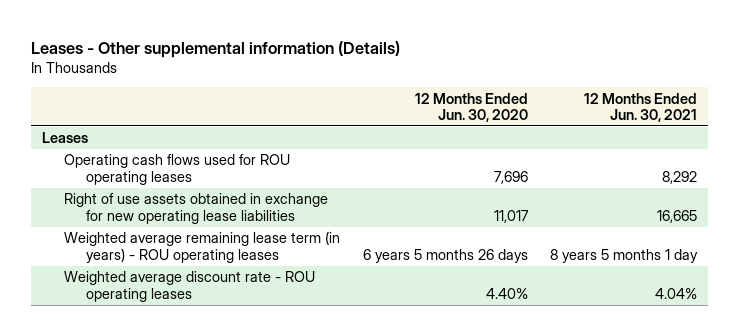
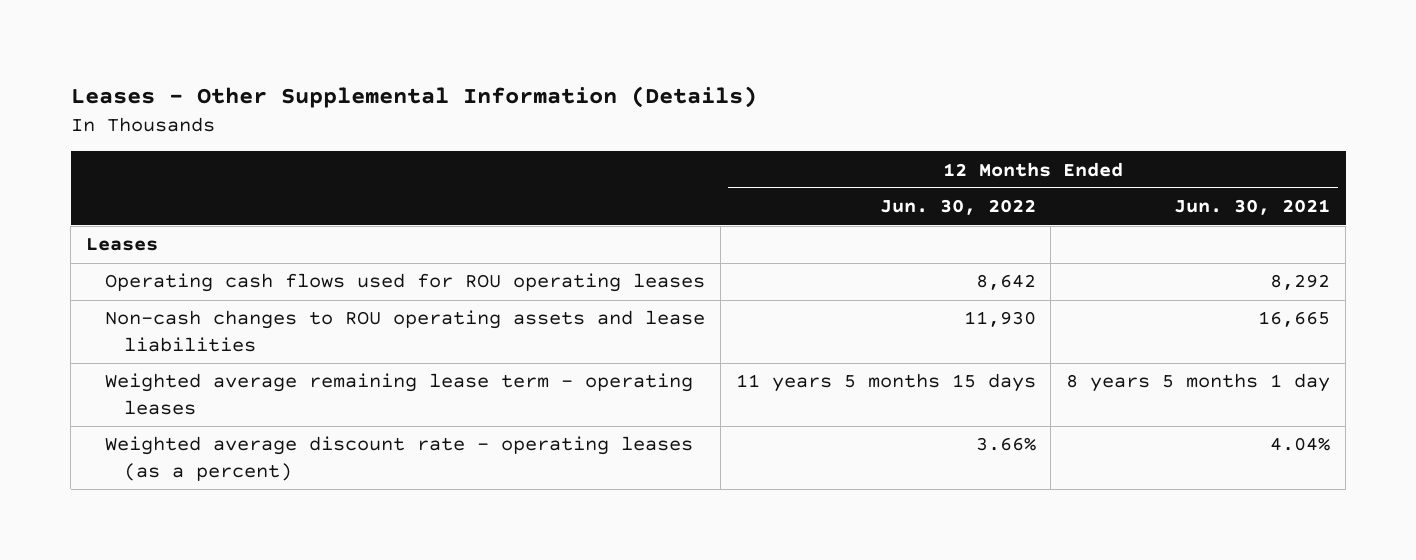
- Leases - Other supplemental information (Details)
+ Leases - Other Supplemental Information (Details)
- | 12 Months Ended Jun. 30, 2020 | 12 Months Ended Jun. 30, 2021
+ | 12 Months Ended Jun. 30, 2022 | 12 Months Ended Jun. 30, 2021
- Right of use assets obtained in exchange for new operating lease liabilities | 11,017 | 16,665
- Weighted average remaining lease term (in years) - ROU operating leases | 6 years 5 months 26 days | 8 years 5 months 1 day
- Weighted average discount rate - ROU operating leases | 4.40% | 4.04%
+ Non-cash changes to ROU operating assets and lease liabilities | 11,930 | 16,665
+ Weighted average remaining lease term - operating leases | 11 years 5 months 15 days | 8 years 5 months 1 day
+ Weighted average discount rate - operating leases (as a percent) | 3.66% | 4.04%

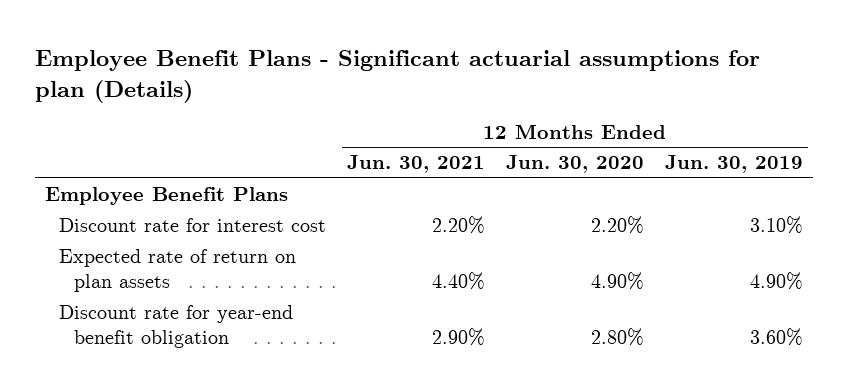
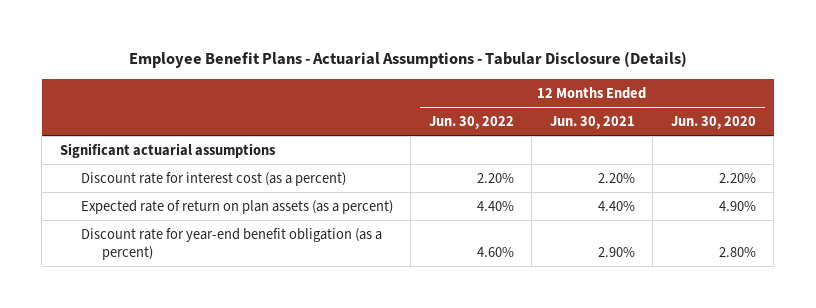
- Employee Benefit Plans - Significant actuarial assumptions for plan (Details)
+ Employee Benefit Plans - Actuarial Assumptions - Tabular Disclosure (Details)
- | 12 Months Ended Jun. 30, 2021 | 12 Months Ended Jun. 30, 2020 | 12 Months Ended Jun. 30, 2019
+ | 12 Months Ended Jun. 30, 2022 | 12 Months Ended Jun. 30, 2021 | 12 Months Ended Jun. 30, 2020
- Employee Benefit Plans
- Discount rate for interest cost | 2.20% | 2.20% | 3.10%
- Expected rate of return on plan assets | 4.40% | 4.90% | 4.90%
- Discount rate for year-end benefit obligation | 2.90% | 2.80% | 3.60%
+ Significant actuarial assumptions
+ Discount rate for interest cost (as a percent) | 2.20% | 2.20% | 2.20%
+ Expected rate of return on plan assets (as a percent) | 4.40% | 4.40% | 4.90%
+ Discount rate for year-end benefit obligation (as a percent) | 4.60% | 2.90% | 2.80%

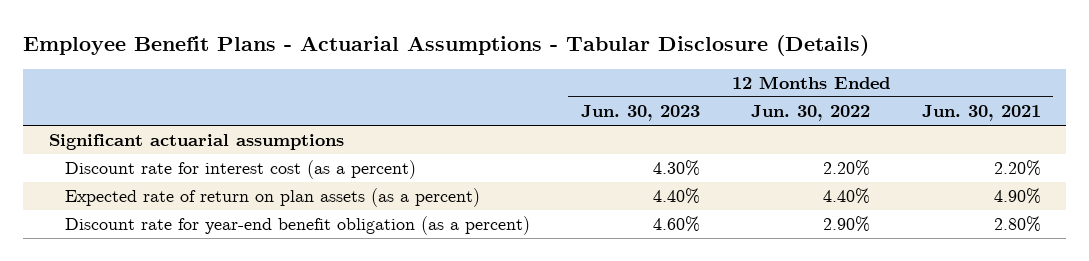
- | 12 Months Ended Jun. 30, 2022 | 12 Months Ended Jun. 30, 2021 | 12 Months Ended Jun. 30, 2020
+ | 12 Months Ended Jun. 30, 2023 | 12 Months Ended Jun. 30, 2022 | 12 Months Ended Jun. 30, 2021
- Expected rate of return on plan assets (as a percent) | 4.40% | 4.40% | 4.90%
- Discount rate for year-end benefit obligation (as a percent) | 4.60% | 2.90% | 2.80%
+ Expected rate of return on plan assets (as a percent) | 4.40% | 4.40% | 4.90%
+ Discount rate for year-end benefit obligation (as a percent) | 4.60% | 2.90% | 2.80%

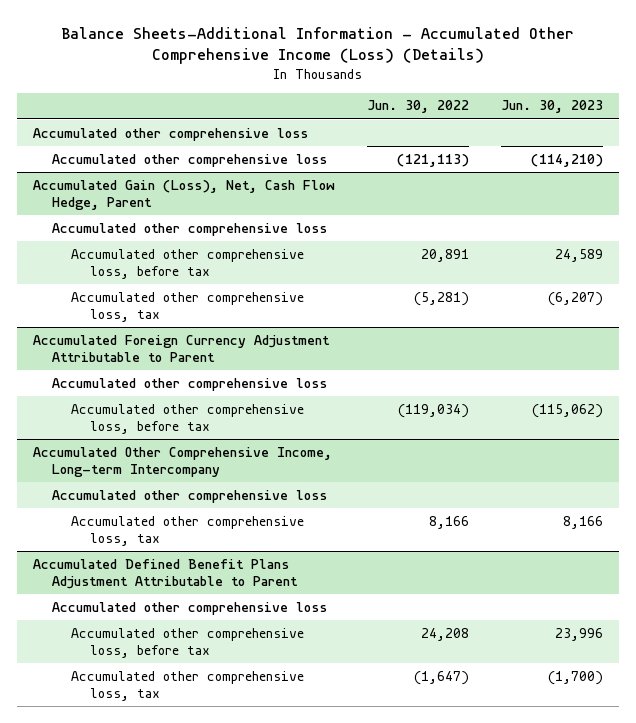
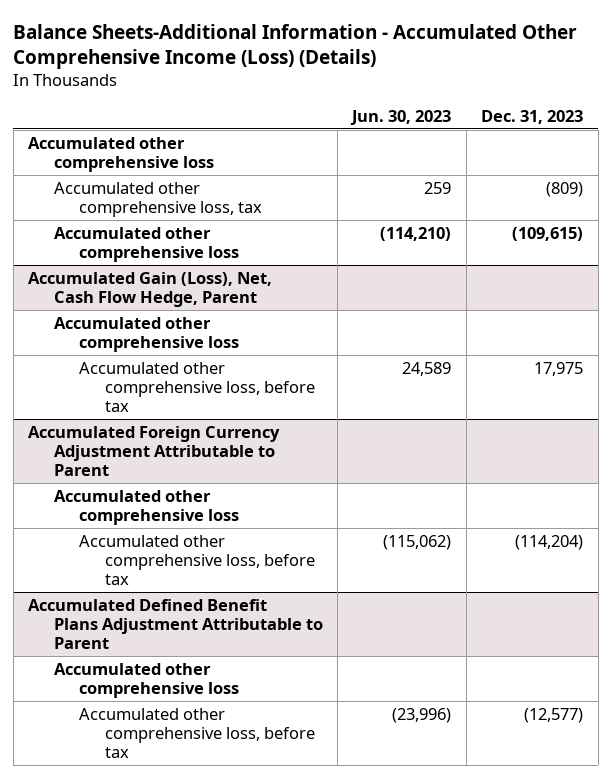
- | Jun. 30, 2022 | Jun. 30, 2023
+ | Jun. 30, 2023 | Dec. 31, 2023
+ Accumulated other comprehensive loss, tax | 259 | (809)
@ Accumulated Gain (Loss), Net, Cash Flow Hedge, Parent
- Accumulated other comprehensive loss, tax | (5,281) | (6,207)
- Accumulated Other Comprehensive Income, Long-term Intercompany
- Accumulated other comprehensive loss
- Accumulated other comprehensive loss, tax | 8,166 | 8,166
@ Accumulated Defined Benefit Plans Adjustment Attributable to Parent
- Accumulated other comprehensive loss, before tax | 24,208 | 23,996
- Accumulated other comprehensive loss, tax | (1,647) | (1,700)
+ Accumulated other comprehensive loss, before tax | (23,996) | (12,577)

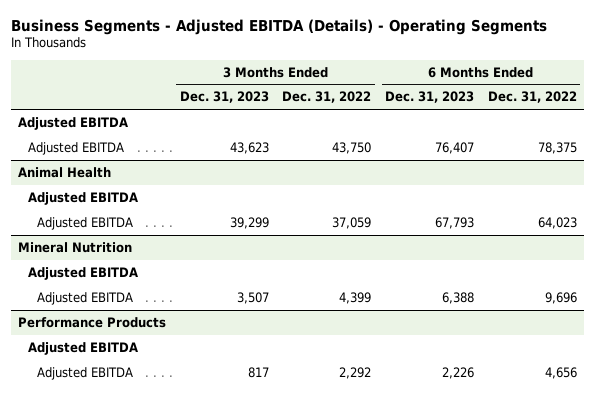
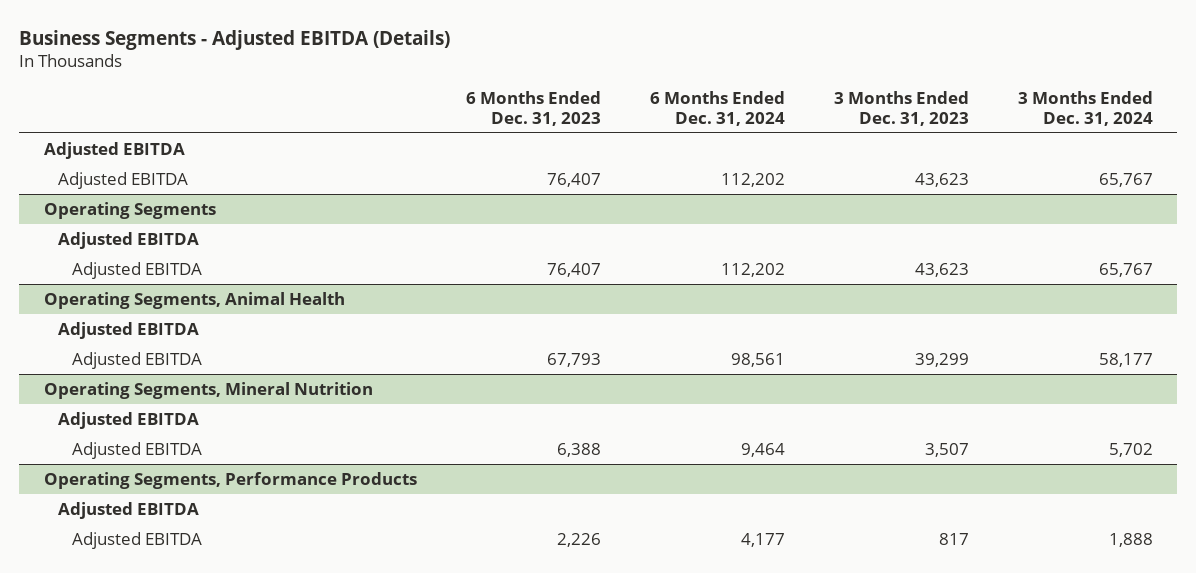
- Business Segments - Adjusted EBITDA (Details) - Operating Segments
+ Business Segments - Adjusted EBITDA (Details)
- | 3 Months Ended Dec. 31, 2023 | 3 Months Ended Dec. 31, 2022 | 6 Months Ended Dec. 31, 2023 | 6 Months Ended Dec. 31, 2022
+ | 6 Months Ended Dec. 31, 2023 | 6 Months Ended Dec. 31, 2024 | 3 Months Ended Dec. 31, 2023 | 3 Months Ended Dec. 31, 2024
- Animal Health
+ Operating Segments
+ Adjusted EBITDA | 76,407 | 112,202 | 43,623 | 65,767
+ Operating Segments, Animal Health
+ Adjusted EBITDA
- Mineral Nutrition
+ Operating Segments, Mineral Nutrition
- Performance Products
+ Operating Segments, Performance Products

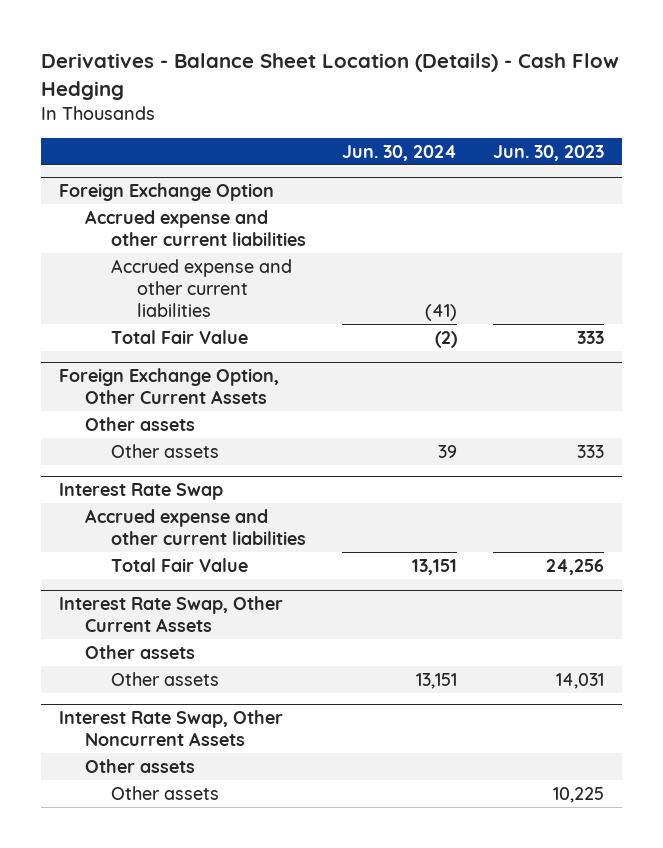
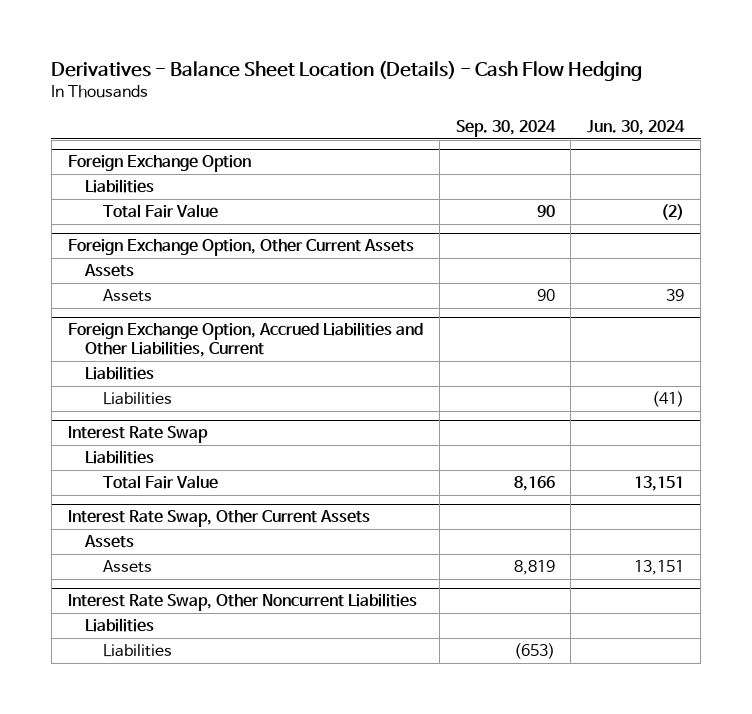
- | Jun. 30, 2024 | Jun. 30, 2023
+ | Sep. 30, 2024 | Jun. 30, 2024
@ Foreign Exchange Option
- Accrued expense and other current liabilities
- Accrued expense and other current liabilities | (41) |
+ Liabilities
@ Foreign Exchange Option, Other Current Assets
- Other assets
- Other assets | 39 | 333
+ Assets
+ Assets | 90 | 39
+ Foreign Exchange Option, Accrued Liabilities and Other Liabilities, Current
+ Liabilities
+ Liabilities | | (41)
@ Interest Rate Swap
- Accrued expense and other current liabilities
+ Liabilities
@ Interest Rate Swap, Other Current Assets
- Other assets
- Other assets | 13,151 | 14,031
- Interest Rate Swap, Other Noncurrent Assets
- Other assets
- Other assets | | 10,225
@ Interest Rate Swap, Other Current Assets
+ Assets
+ Assets | 8,819 | 13,151
+ Interest Rate Swap, Other Noncurrent Liabilities
+ Liabilities
+ Liabilities | (653) |

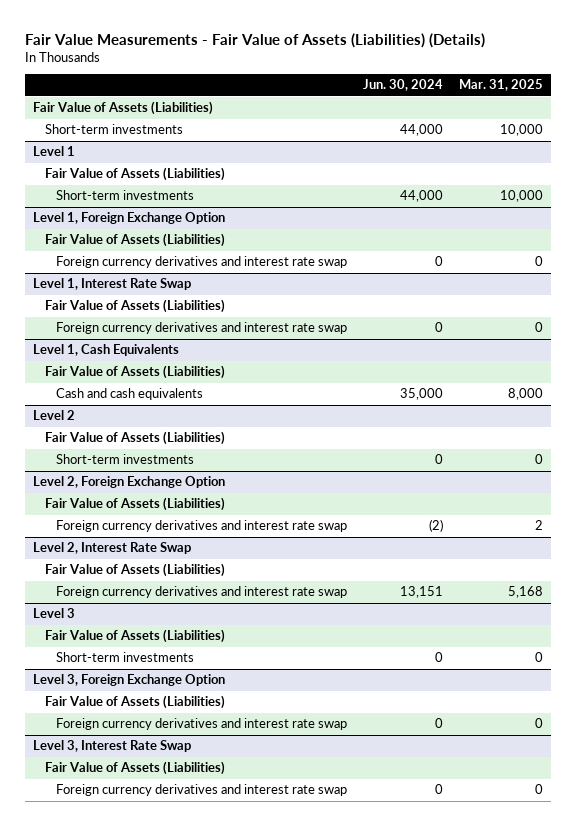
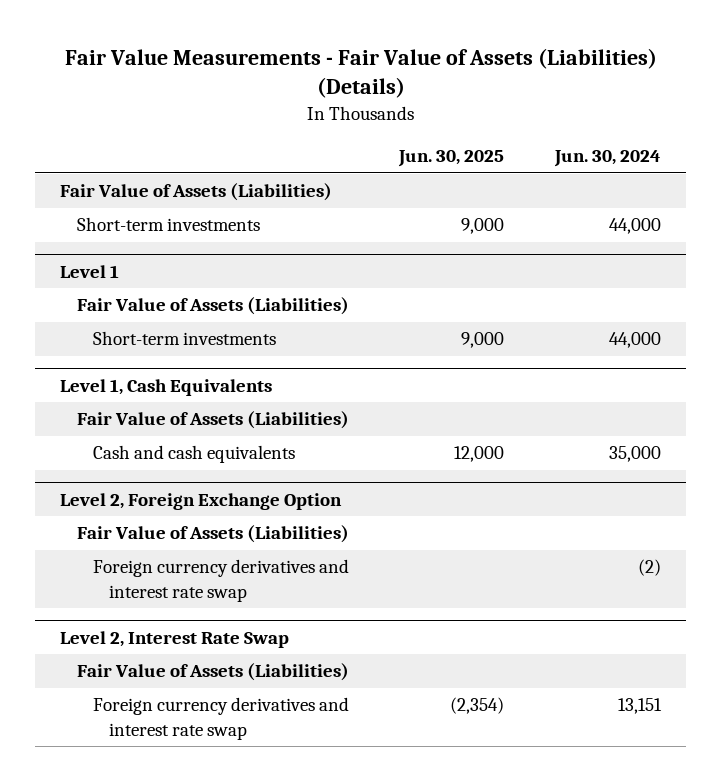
- | Jun. 30, 2024 | Mar. 31, 2025
+ | Jun. 30, 2025 | Jun. 30, 2024
- Level 1, Foreign Exchange Option
- Fair Value of Assets (Liabilities)
- Foreign currency derivatives and interest rate swap | 0 | 0
- Level 1, Interest Rate Swap
- Fair Value of Assets (Liabilities)
- Foreign currency derivatives and interest rate swap | 0 | 0
- Level 2
- Fair Value of Assets (Liabilities)
- Short-term investments | 0 | 0
- Level 3
- Fair Value of Assets (Liabilities)
- Short-term investments | 0 | 0
- Level 3, Foreign Exchange Option
- Fair Value of Assets (Liabilities)
- Foreign currency derivatives and interest rate swap | 0 | 0
- Level 3, Interest Rate Swap
- Fair Value of Assets (Liabilities)
- Foreign currency derivatives and interest rate swap | 0 | 0

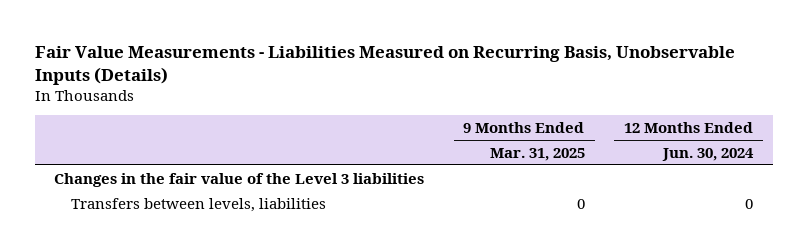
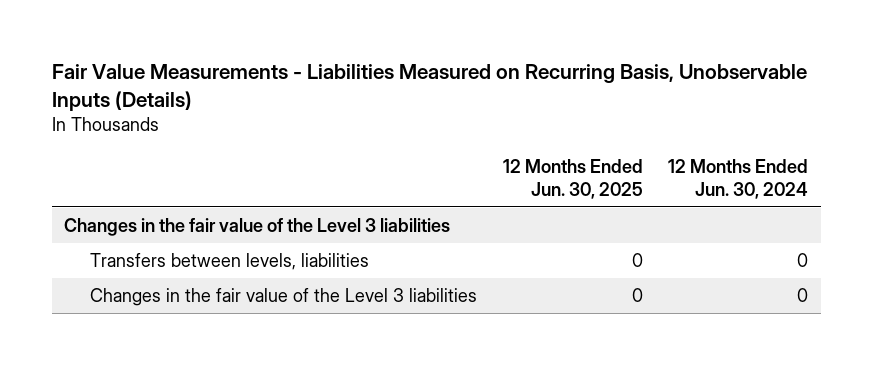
- | 9 Months Ended Mar. 31, 2025 | 12 Months Ended Jun. 30, 2024
+ | 12 Months Ended Jun. 30, 2025 | 12 Months Ended Jun. 30, 2024
+ Changes in the fair value of the Level 3 liabilities | 0 | 0

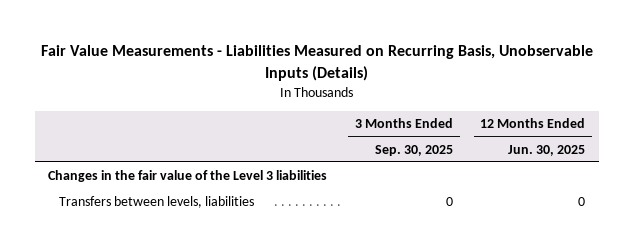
- | 12 Months Ended Jun. 30, 2025 | 12 Months Ended Jun. 30, 2024
+ | 3 Months Ended Sep. 30, 2025 | 12 Months Ended Jun. 30, 2025
- Changes in the fair value of the Level 3 liabilities | 0 | 0

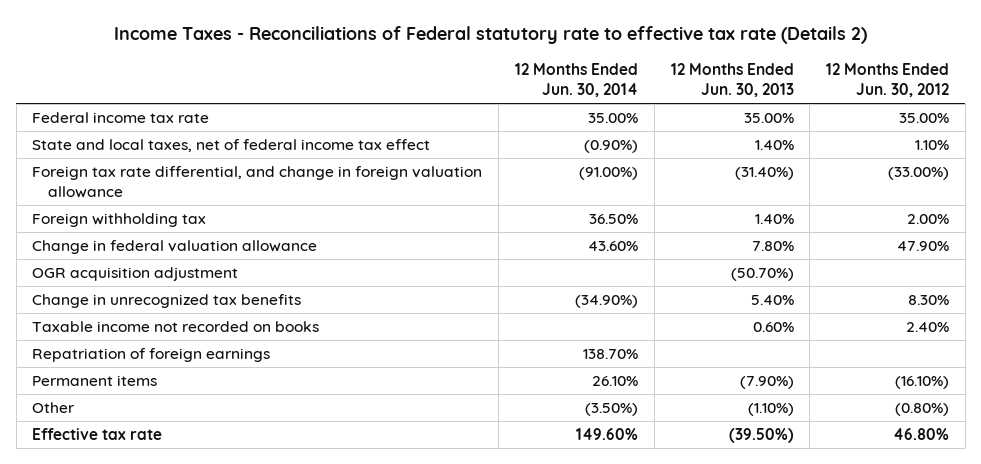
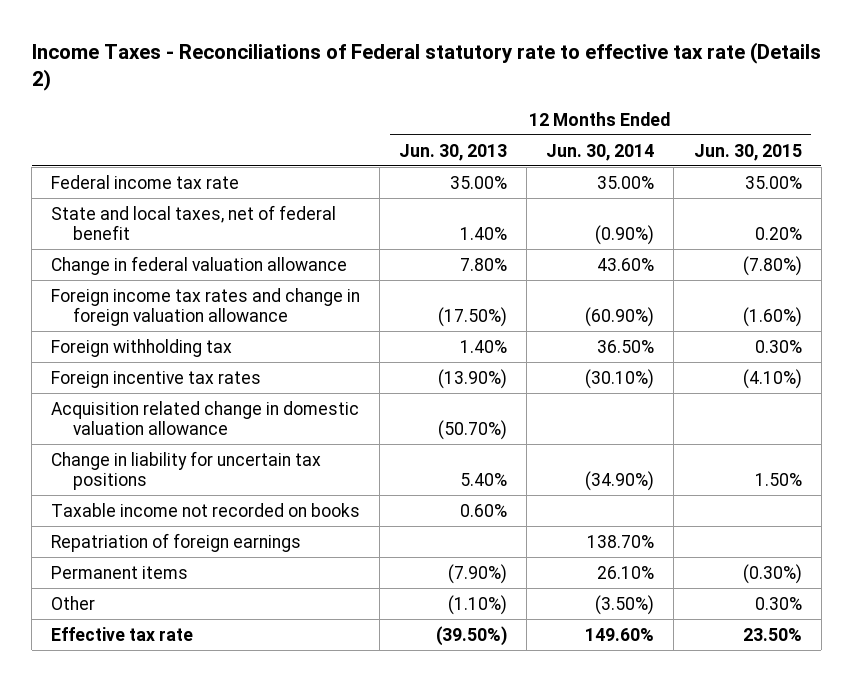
- | 12 Months Ended Jun. 30, 2014 | 12 Months Ended Jun. 30, 2013 | 12 Months Ended Jun. 30, 2012
+ | 12 Months Ended Jun. 30, 2013 | 12 Months Ended Jun. 30, 2014 | 12 Months Ended Jun. 30, 2015
- State and local taxes, net of federal income tax effect | (0.90%) | 1.40% | 1.10%
- Foreign tax rate differential, and change in foreign valuation allowance | (91.00%) | (31.40%) | (33.00%)
+ State and local taxes, net of federal benefit | 1.40% | (0.90%) | 0.20%
- OGR acquisition adjustment | | (50.70%) |
- Change in unrecognized tax benefits | (34.90%) | 5.40% | 8.30%
+ Foreign income tax rates and change in foreign valuation allowance | (17.50%) | (60.90%) | (1.60%)
moved down: Foreign withholding tax | 1.40% | 36.50% | 0.30%
+ Foreign incentive tax rates | (13.90%) | (30.10%) | (4.10%)
+ Acquisition related change in domestic valuation allowance | (50.70%) | |
+ Change in liability for uncertain tax positions | 5.40% | (34.90%) | 1.50%

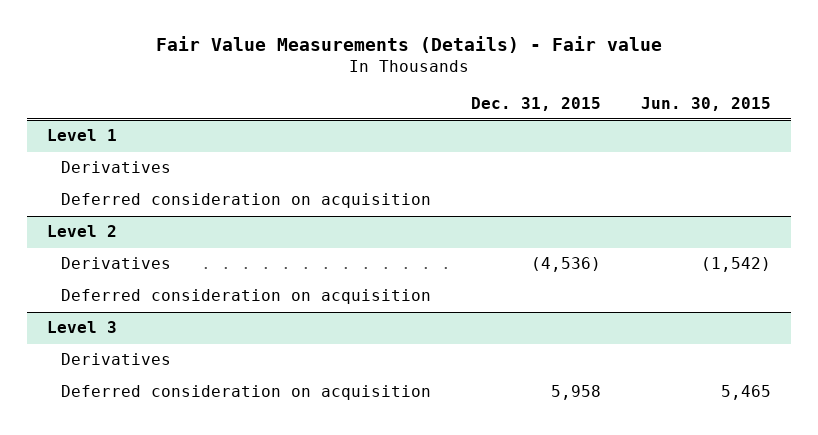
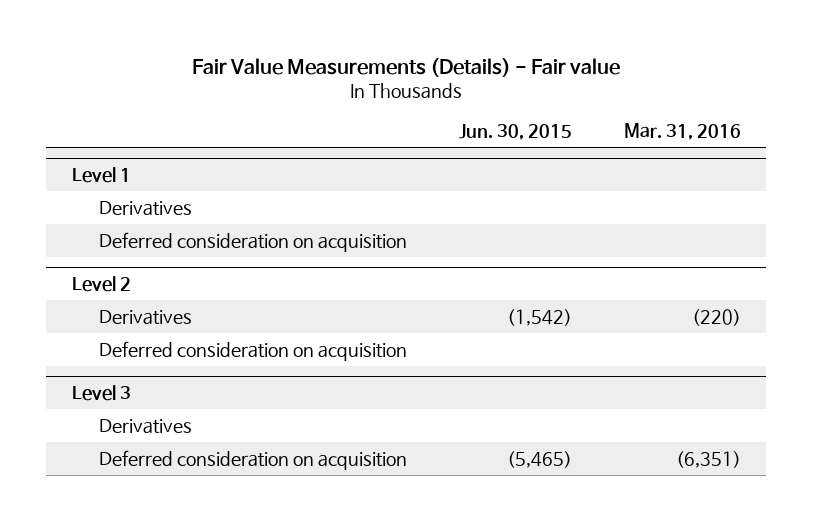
- | Dec. 31, 2015 | Jun. 30, 2015
+ | Jun. 30, 2015 | Mar. 31, 2016
@ Level 3
- Deferred consideration on acquisition | 5,958 | 5,465
+ Deferred consideration on acquisition | (5,465) | (6,351)

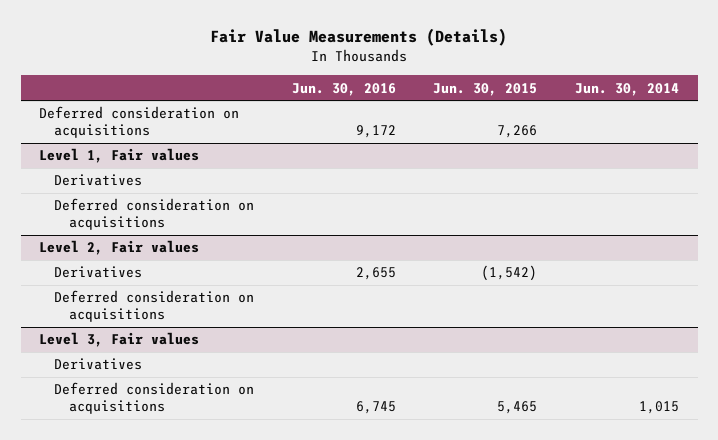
- Fair Value Measurements (Details) - Fair value
+ Fair Value Measurements (Details)
- | Jun. 30, 2015 | Mar. 31, 2016
+ | Jun. 30, 2016 | Jun. 30, 2015 | Jun. 30, 2014
- Level 1
+ Deferred consideration on acquisitions | 9,172 | 7,266 |
+ Level 1, Fair values
- Deferred consideration on acquisition
- Level 2
+ Deferred consideration on acquisitions
+ Level 2, Fair values
- Deferred consideration on acquisition
- Level 3
+ Deferred consideration on acquisitions
+ Level 3, Fair values
- Deferred consideration on acquisition | (5,465) | (6,351)
+ Deferred consideration on acquisitions | 6,745 | 5,465 | 1,015

